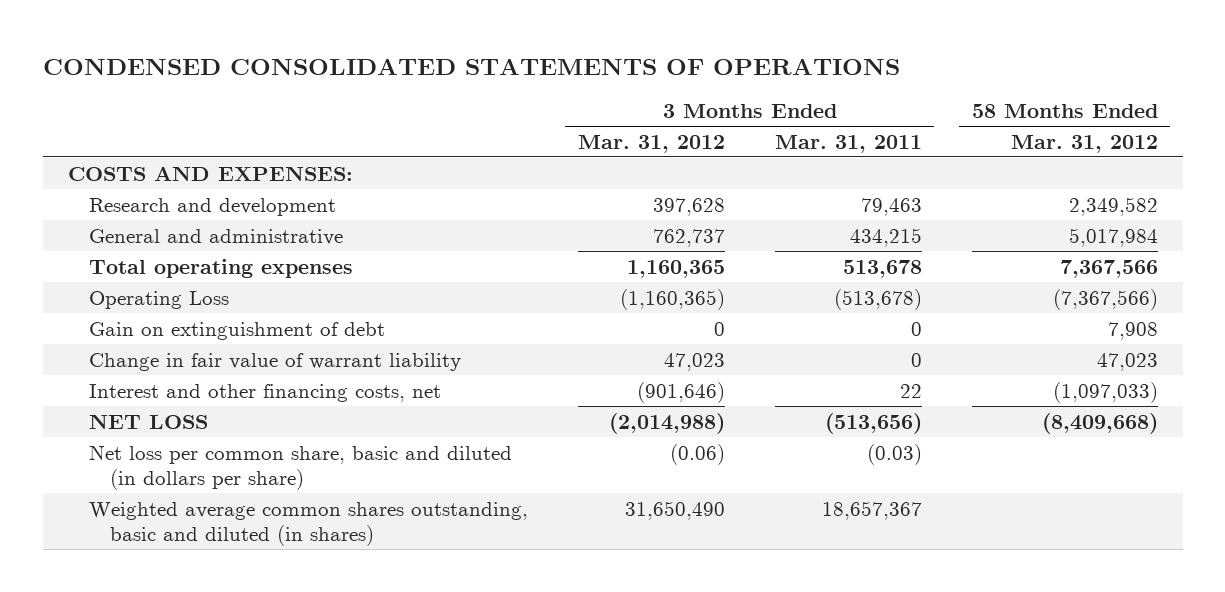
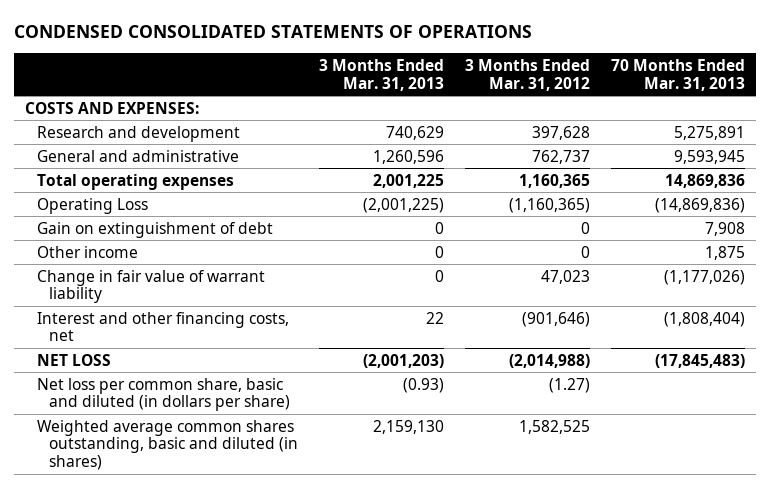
- | 3 Months Ended Mar. 31, 2012 | 3 Months Ended Mar. 31, 2011 | 58 Months Ended Mar. 31, 2012
+ | 3 Months Ended Mar. 31, 2013 | 3 Months Ended Mar. 31, 2012 | 70 Months Ended Mar. 31, 2013
+ Other income | 0 | 0 | 1,875
- Net loss per common share, basic and diluted (in dollars per share) | (0.06) | (0.03) |
- Weighted average common shares outstanding, basic and diluted (in shares) | 31,650,490 | 18,657,367 |
+ Net loss per common share, basic and diluted (in dollars per share) | (0.93) | (1.27) |
+ Weighted average common shares outstanding, basic and diluted (in shares) | 2,159,130 | 1,582,525 |

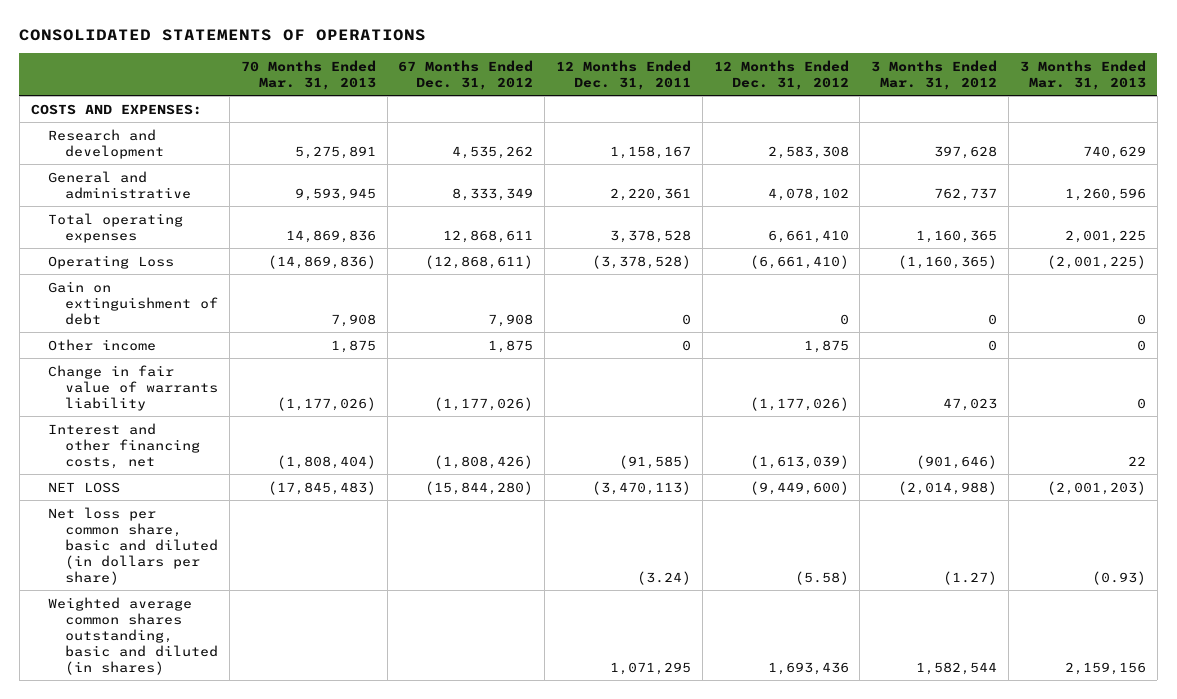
- CONDENSED CONSOLIDATED STATEMENTS OF OPERATIONS
+ CONSOLIDATED STATEMENTS OF OPERATIONS
- | 3 Months Ended Mar. 31, 2013 | 3 Months Ended Mar. 31, 2012 | 70 Months Ended Mar. 31, 2013
+ | 70 Months Ended Mar. 31, 2013 | 67 Months Ended Dec. 31, 2012 | 12 Months Ended Dec. 31, 2011 | 12 Months Ended Dec. 31, 2012 | 3 Months Ended Mar. 31, 2012 | 3 Months Ended Mar. 31, 2013
- Change in fair value of warrant liability | 0 | 47,023 | (1,177,026)
+ Change in fair value of warrants liability | (1,177,026) | (1,177,026) | | (1,177,026) | 47,023 | 0
- Weighted average common shares outstanding, basic and diluted (in shares) | 2,159,130 | 1,582,525 |
+ Weighted average common shares outstanding, basic and diluted (in shares) | | | 1,071,295 | 1,693,436 | 1,582,544 | 2,159,156

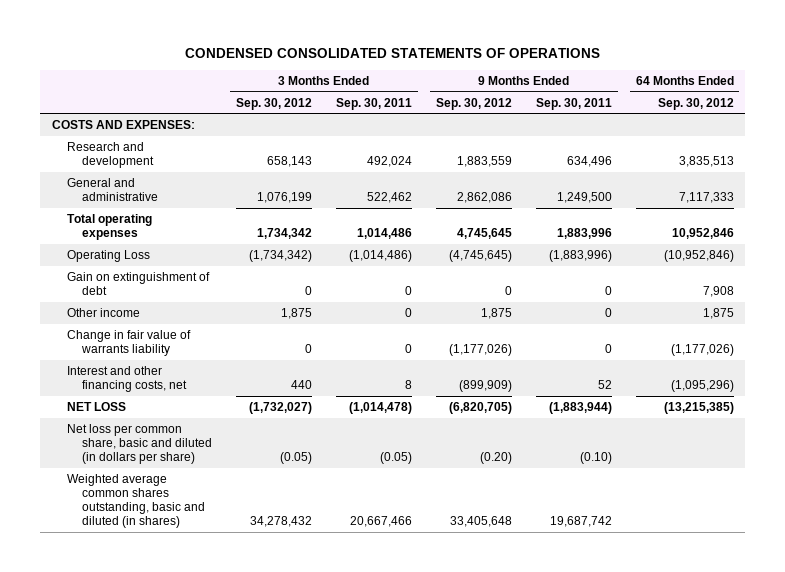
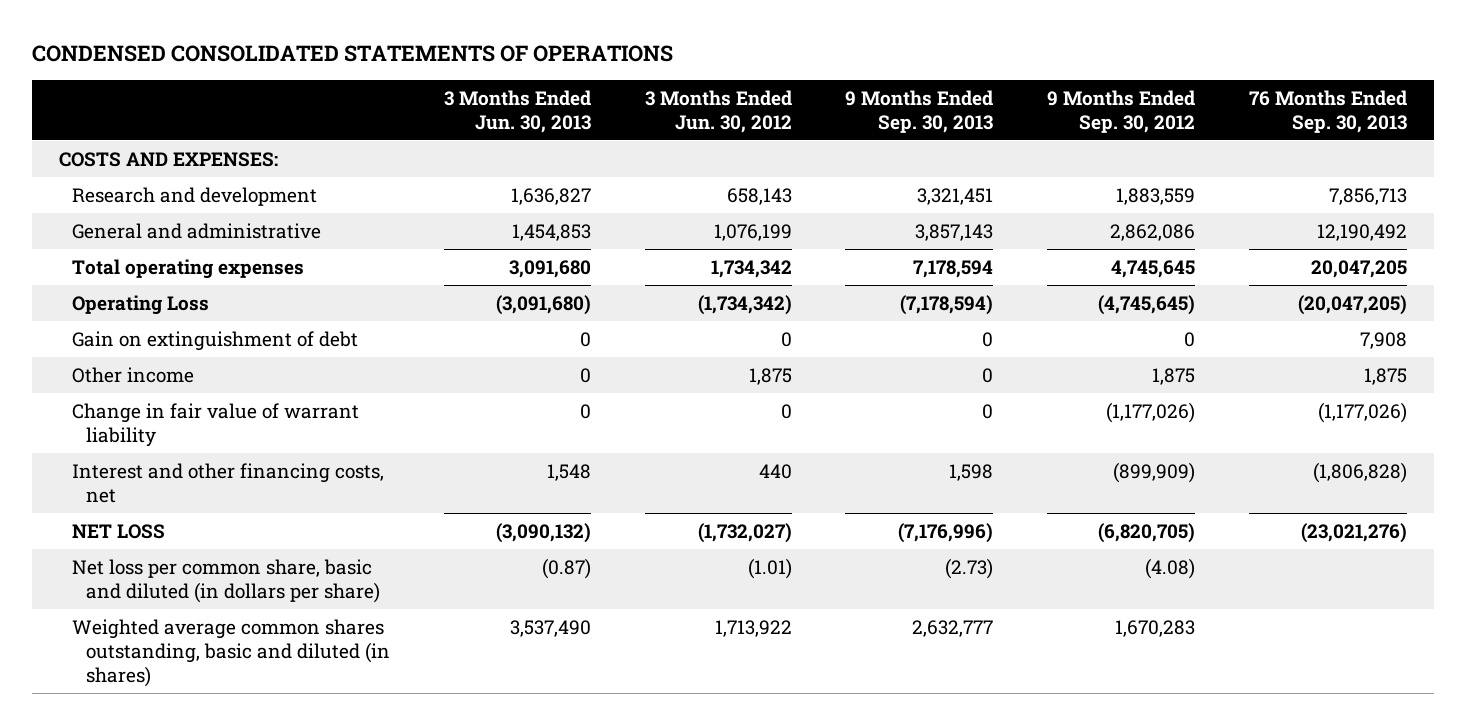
- | 3 Months Ended Sep. 30, 2012 | 3 Months Ended Sep. 30, 2011 | 9 Months Ended Sep. 30, 2012 | 9 Months Ended Sep. 30, 2011 | 64 Months Ended Sep. 30, 2012
+ | 3 Months Ended Jun. 30, 2013 | 3 Months Ended Jun. 30, 2012 | 9 Months Ended Sep. 30, 2013 | 9 Months Ended Sep. 30, 2012 | 76 Months Ended Sep. 30, 2013
- Change in fair value of warrants liability | 0 | 0 | (1,177,026) | 0 | (1,177,026)
+ Change in fair value of warrant liability | 0 | 0 | 0 | (1,177,026) | (1,177,026)
- Net loss per common share, basic and diluted (in dollars per share) | (0.05) | (0.05) | (0.20) | (0.10) |
- Weighted average common shares outstanding, basic and diluted (in shares) | 34,278,432 | 20,667,466 | 33,405,648 | 19,687,742 |
+ Net loss per common share, basic and diluted (in dollars per share) | (0.87) | (1.01) | (2.73) | (4.08) |
+ Weighted average common shares outstanding, basic and diluted (in shares) | 3,537,490 | 1,713,922 | 2,632,777 | 1,670,283 |

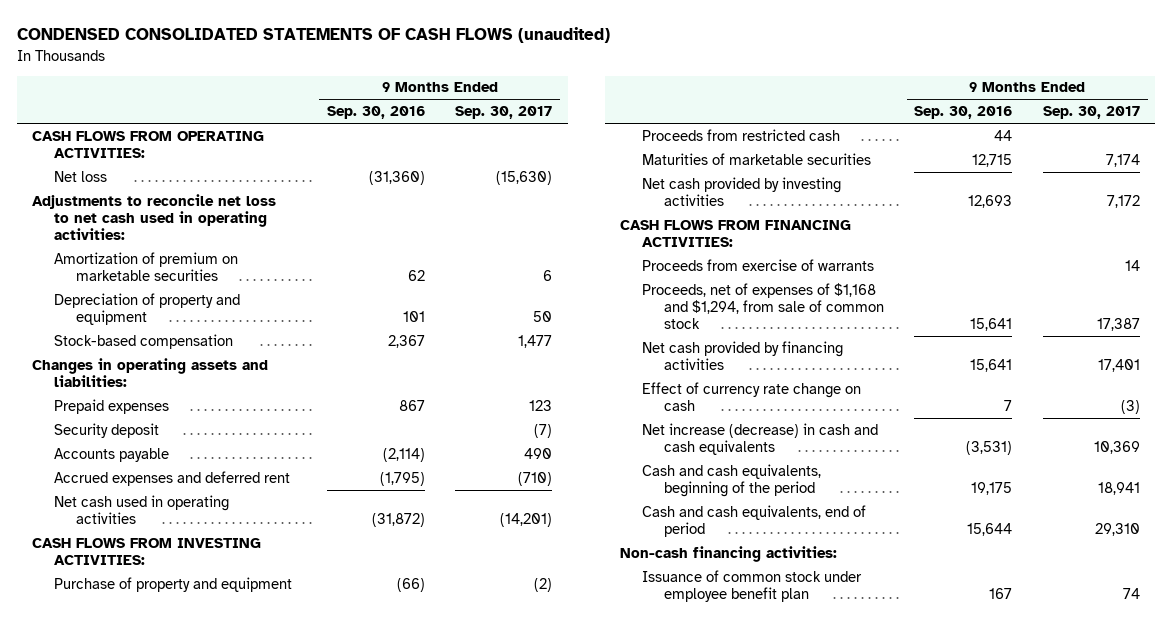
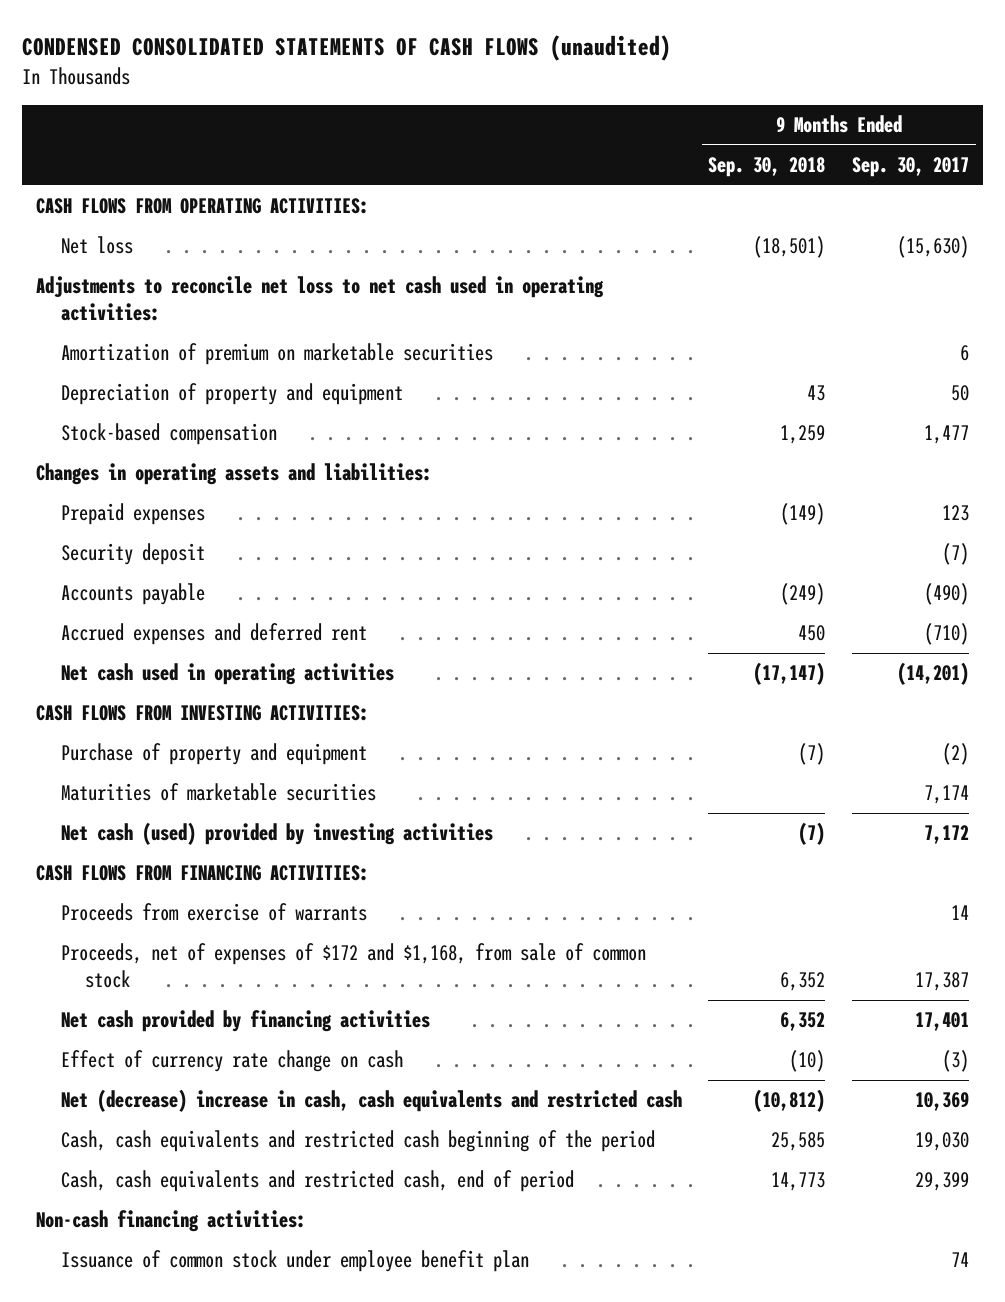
- | 9 Months Ended Sep. 30, 2016 | 9 Months Ended Sep. 30, 2017
+ | 9 Months Ended Sep. 30, 2018 | 9 Months Ended Sep. 30, 2017
- Accounts payable | (2,114) | 490
+ Accounts payable | (249) | (490)
- Proceeds from restricted cash | 44 |
- Net cash provided by investing activities | 12,693 | 7,172
+ Net cash (used) provided by investing activities | (7) | 7,172
- Proceeds, net of expenses of $1,168 and $1,294, from sale of common stock | 15,641 | 17,387
+ Proceeds, net of expenses of $172 and $1,168, from sale of common stock | 6,352 | 17,387
- Net increase (decrease) in cash and cash equivalents | (3,531) | 10,369
- Cash and cash equivalents, beginning of the period | 19,175 | 18,941
- Cash and cash equivalents, end of period | 15,644 | 29,310
+ Net (decrease) increase in cash, cash equivalents and restricted cash | (10,812) | 10,369
+ Cash, cash equivalents and restricted cash beginning of the period | 25,585 | 19,030
+ Cash, cash equivalents and restricted cash, end of period | 14,773 | 29,399

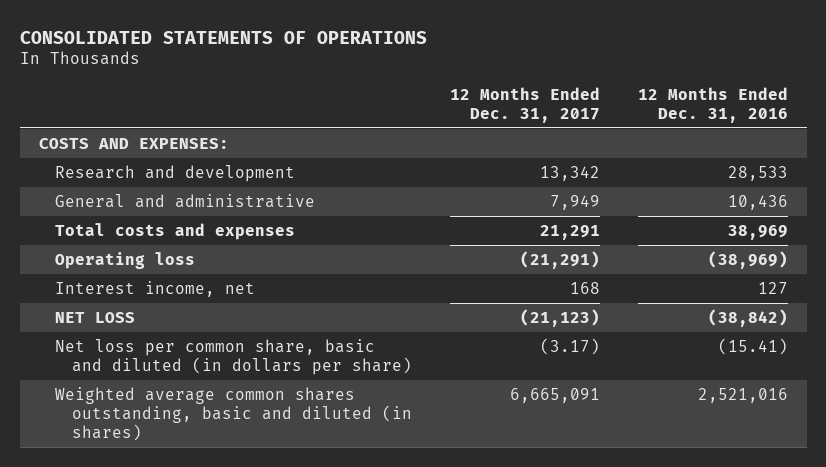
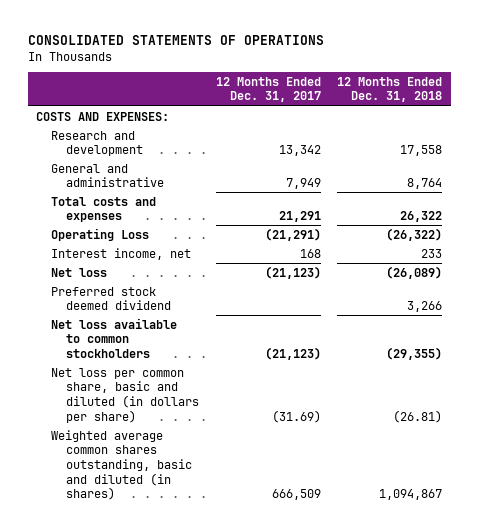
- | 12 Months Ended Dec. 31, 2017 | 12 Months Ended Dec. 31, 2016
+ | 12 Months Ended Dec. 31, 2017 | 12 Months Ended Dec. 31, 2018
- Operating loss | (21,291) | (38,969)
+ Operating Loss | (21,291) | (26,322)
- NET LOSS | (21,123) | (38,842)
- Net loss per common share, basic and diluted (in dollars per share) | (3.17) | (15.41)
- Weighted average common shares outstanding, basic and diluted (in shares) | 6,665,091 | 2,521,016
+ Net loss | (21,123) | (26,089)
+ Preferred stock deemed dividend | | 3,266
+ Net loss available to common stockholders | (21,123) | (29,355)
+ Net loss per common share, basic and diluted (in dollars per share) | (31.69) | (26.81)
+ Weighted average common shares outstanding, basic and diluted (in shares) | 666,509 | 1,094,867

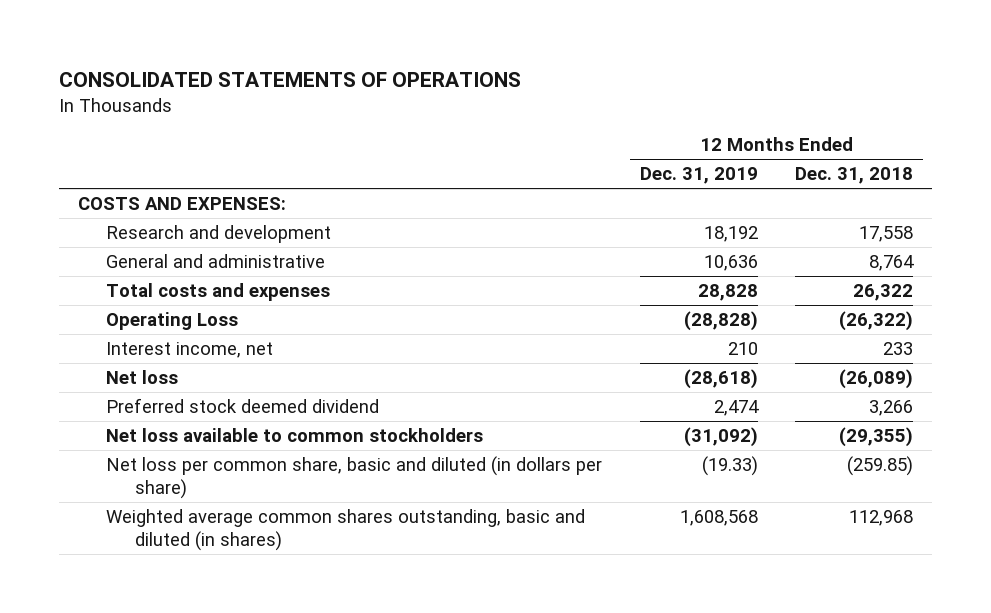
- | 12 Months Ended Dec. 31, 2017 | 12 Months Ended Dec. 31, 2018
+ | 12 Months Ended Dec. 31, 2019 | 12 Months Ended Dec. 31, 2018
- Net loss per common share, basic and diluted (in dollars per share) | (31.69) | (26.81)
- Weighted average common shares outstanding, basic and diluted (in shares) | 666,509 | 1,094,867
+ Net loss per common share, basic and diluted (in dollars per share) | (19.33) | (259.85)
+ Weighted average common shares outstanding, basic and diluted (in shares) | 1,608,568 | 112,968

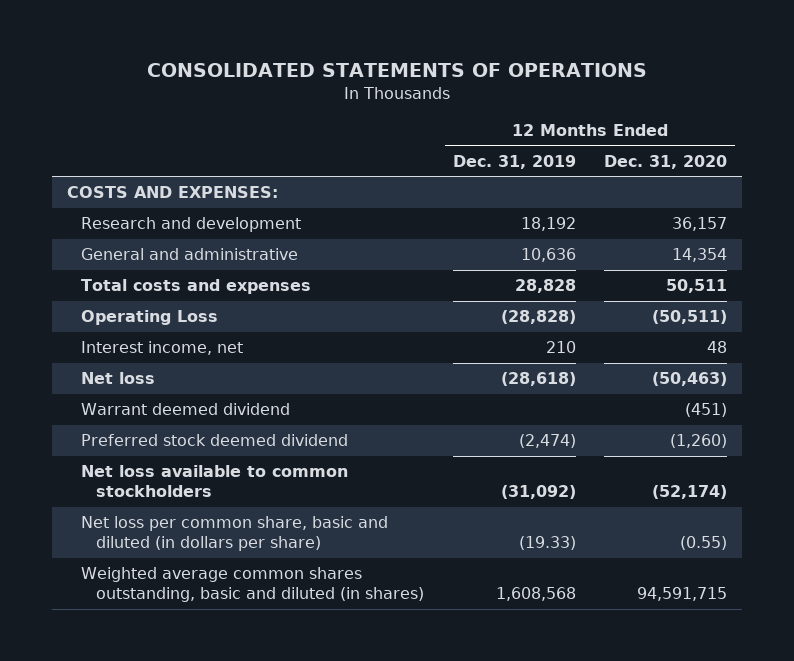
- | 12 Months Ended Dec. 31, 2019 | 12 Months Ended Dec. 31, 2018
+ | 12 Months Ended Dec. 31, 2019 | 12 Months Ended Dec. 31, 2020
- Preferred stock deemed dividend | 2,474 | 3,266
+ Warrant deemed dividend | | (451)
+ Preferred stock deemed dividend | (2,474) | (1,260)

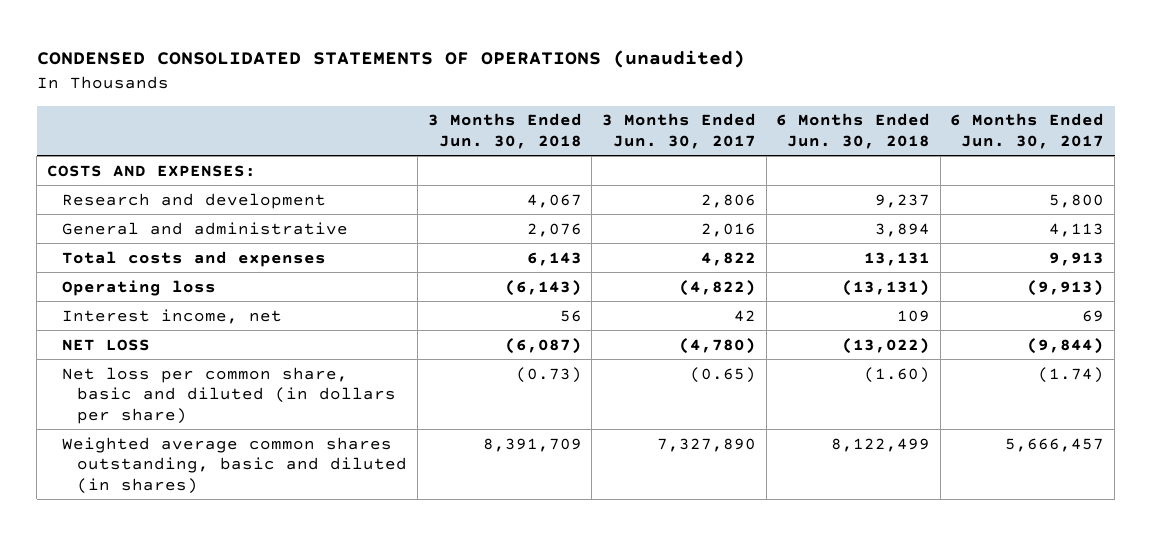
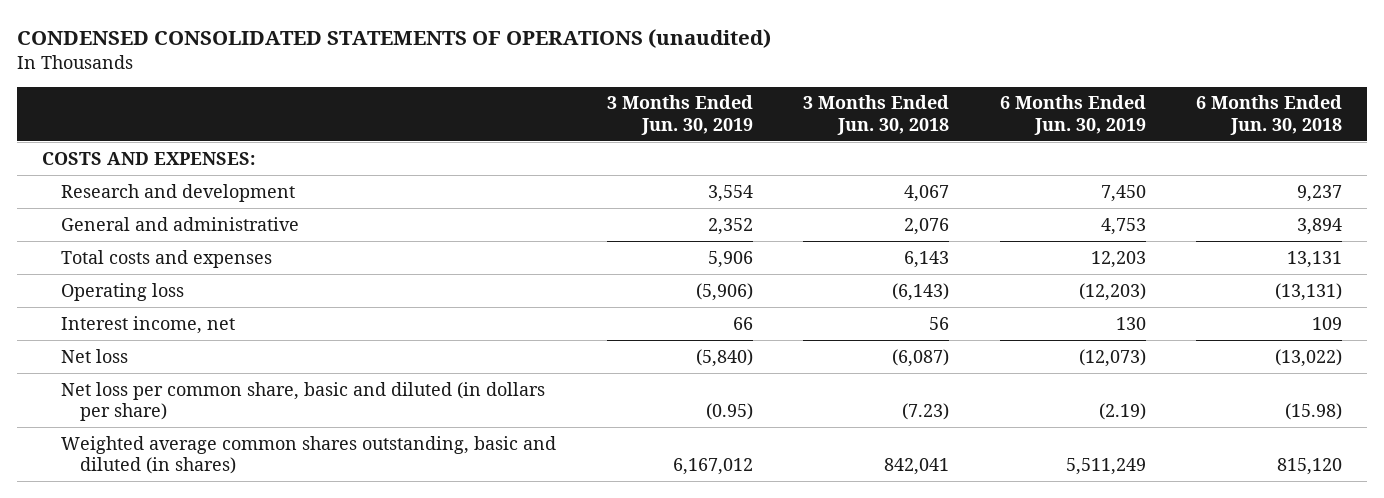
- | 3 Months Ended Jun. 30, 2018 | 3 Months Ended Jun. 30, 2017 | 6 Months Ended Jun. 30, 2018 | 6 Months Ended Jun. 30, 2017
+ | 3 Months Ended Jun. 30, 2019 | 3 Months Ended Jun. 30, 2018 | 6 Months Ended Jun. 30, 2019 | 6 Months Ended Jun. 30, 2018
- NET LOSS | (6,087) | (4,780) | (13,022) | (9,844)
- Net loss per common share, basic and diluted (in dollars per share) | (0.73) | (0.65) | (1.60) | (1.74)
- Weighted average common shares outstanding, basic and diluted (in shares) | 8,391,709 | 7,327,890 | 8,122,499 | 5,666,457
+ Net loss | (5,840) | (6,087) | (12,073) | (13,022)
+ Net loss per common share, basic and diluted (in dollars per share) | (0.95) | (7.23) | (2.19) | (15.98)
+ Weighted average common shares outstanding, basic and diluted (in shares) | 6,167,012 | 842,041 | 5,511,249 | 815,120

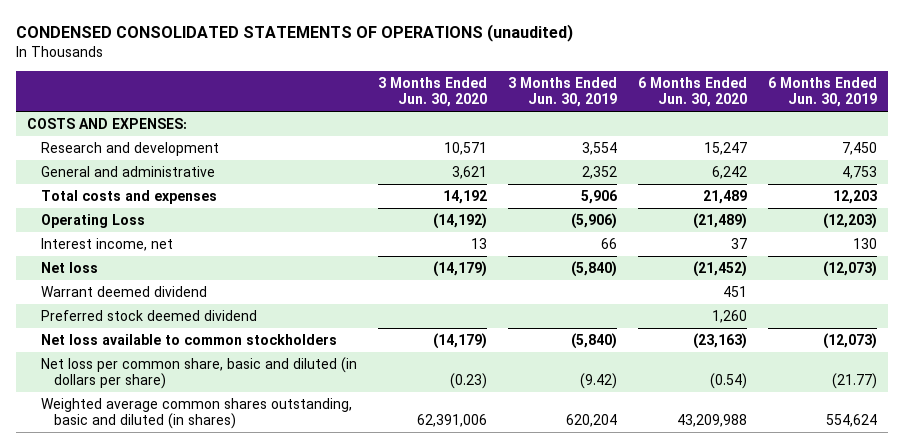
- | 3 Months Ended Jun. 30, 2019 | 3 Months Ended Jun. 30, 2018 | 6 Months Ended Jun. 30, 2019 | 6 Months Ended Jun. 30, 2018
+ | 3 Months Ended Jun. 30, 2020 | 3 Months Ended Jun. 30, 2019 | 6 Months Ended Jun. 30, 2020 | 6 Months Ended Jun. 30, 2019
- Operating loss | (5,906) | (6,143) | (12,203) | (13,131)
+ Operating Loss | (14,192) | (5,906) | (21,489) | (12,203)
- Net loss per common share, basic and diluted (in dollars per share) | (0.95) | (7.23) | (2.19) | (15.98)
- Weighted average common shares outstanding, basic and diluted (in shares) | 6,167,012 | 842,041 | 5,511,249 | 815,120
+ Warrant deemed dividend | | | 451 |
+ Preferred stock deemed dividend | | | 1,260 |
+ Net loss available to common stockholders | (14,179) | (5,840) | (23,163) | (12,073)
+ Net loss per common share, basic and diluted (in dollars per share) | (0.23) | (9.42) | (0.54) | (21.77)
+ Weighted average common shares outstanding, basic and diluted (in shares) | 62,391,006 | 620,204 | 43,209,988 | 554,624

